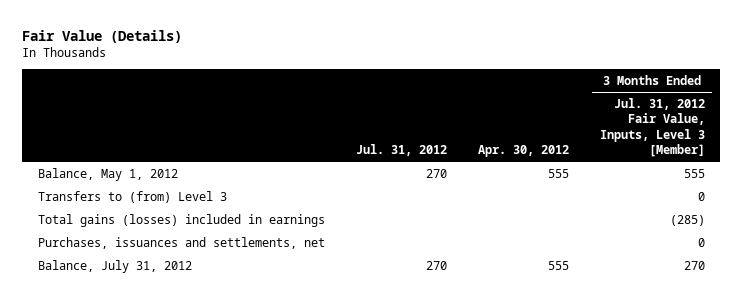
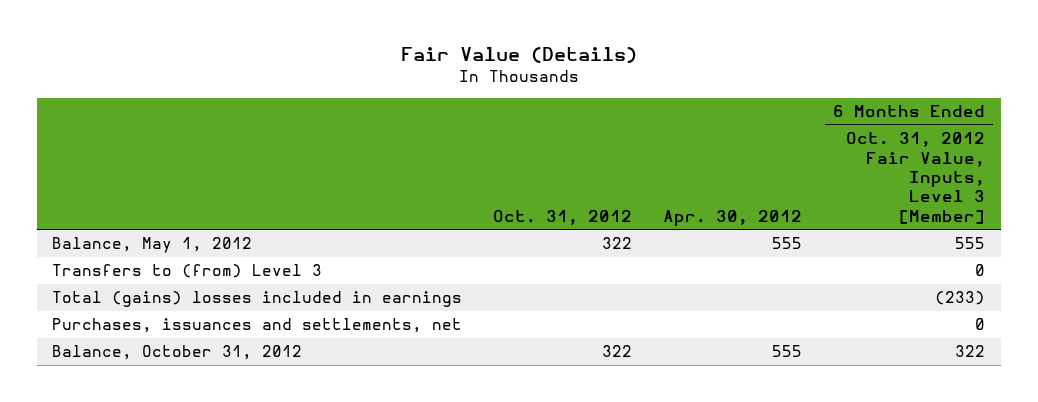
- | Jul. 31, 2012 | Apr. 30, 2012 | 3 Months Ended Jul. 31, 2012 Fair Value, Inputs, Level 3 [Member]
+ | Oct. 31, 2012 | Apr. 30, 2012 | 6 Months Ended Oct. 31, 2012 Fair Value, Inputs, Level 3 [Member]
- Total gains (losses) included in earnings | | | (285)
+ Total (gains) losses included in earnings | | | (233)
- Balance, July 31, 2012 | 270 | 555 | 270
+ Balance, October 31, 2012 | 322 | 555 | 322

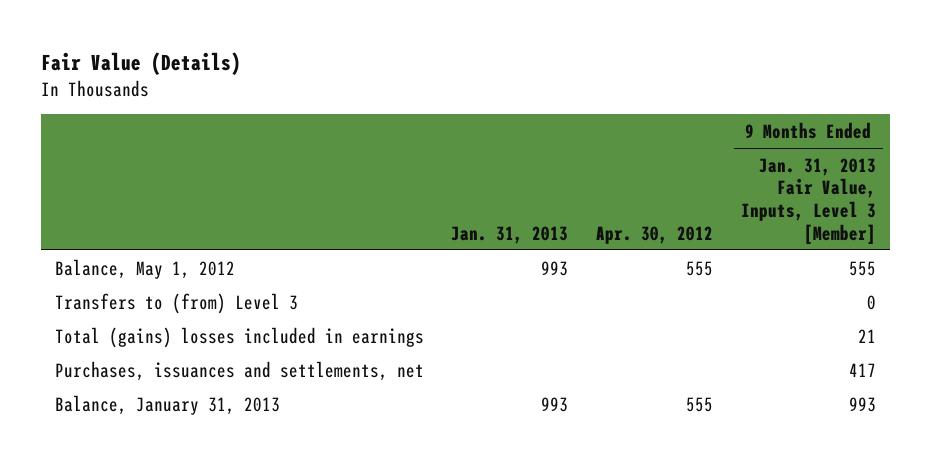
- | Oct. 31, 2012 | Apr. 30, 2012 | 6 Months Ended Oct. 31, 2012 Fair Value, Inputs, Level 3 [Member]
+ | Jan. 31, 2013 | Apr. 30, 2012 | 9 Months Ended Jan. 31, 2013 Fair Value, Inputs, Level 3 [Member]
- Balance, October 31, 2012 | 322 | 555 | 322
+ Balance, January 31, 2013 | 993 | 555 | 993

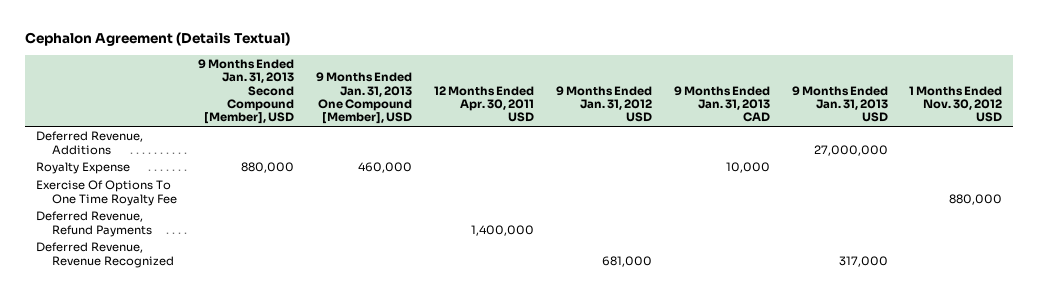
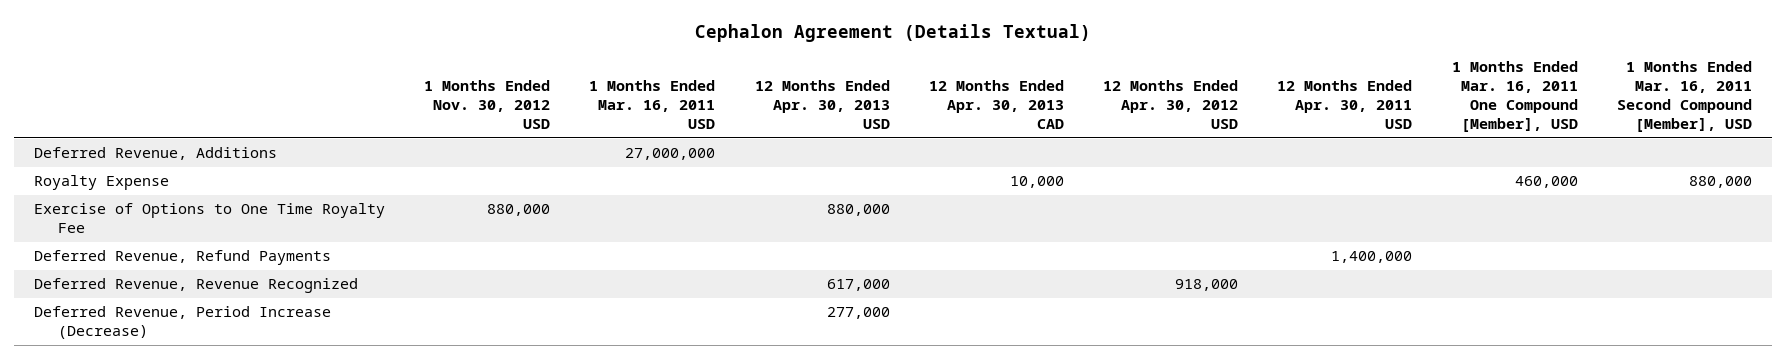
- | 9 Months Ended Jan. 31, 2013 Second Compound [Member], USD | 9 Months Ended Jan. 31, 2013 One Compound [Member], USD | 12 Months Ended Apr. 30, 2011 USD | 9 Months Ended Jan. 31, 2012 USD | 9 Months Ended Jan. 31, 2013 CAD | 9 Months Ended Jan. 31, 2013 USD | 1 Months Ended Nov. 30, 2012 USD
+ | 1 Months Ended Nov. 30, 2012 USD | 1 Months Ended Mar. 16, 2011 USD | 12 Months Ended Apr. 30, 2013 USD | 12 Months Ended Apr. 30, 2013 CAD | 12 Months Ended Apr. 30, 2012 USD | 12 Months Ended Apr. 30, 2011 USD | 1 Months Ended Mar. 16, 2011 One Compound [Member], USD | 1 Months Ended Mar. 16, 2011 Second Compound [Member], USD
- Exercise Of Options To One Time Royalty Fee | | | | | | | 880,000
+ Exercise of Options to One Time Royalty Fee | 880,000 | | 880,000 | | | | |
+ Deferred Revenue, Period Increase (Decrease) | | | 277,000 | | | | |

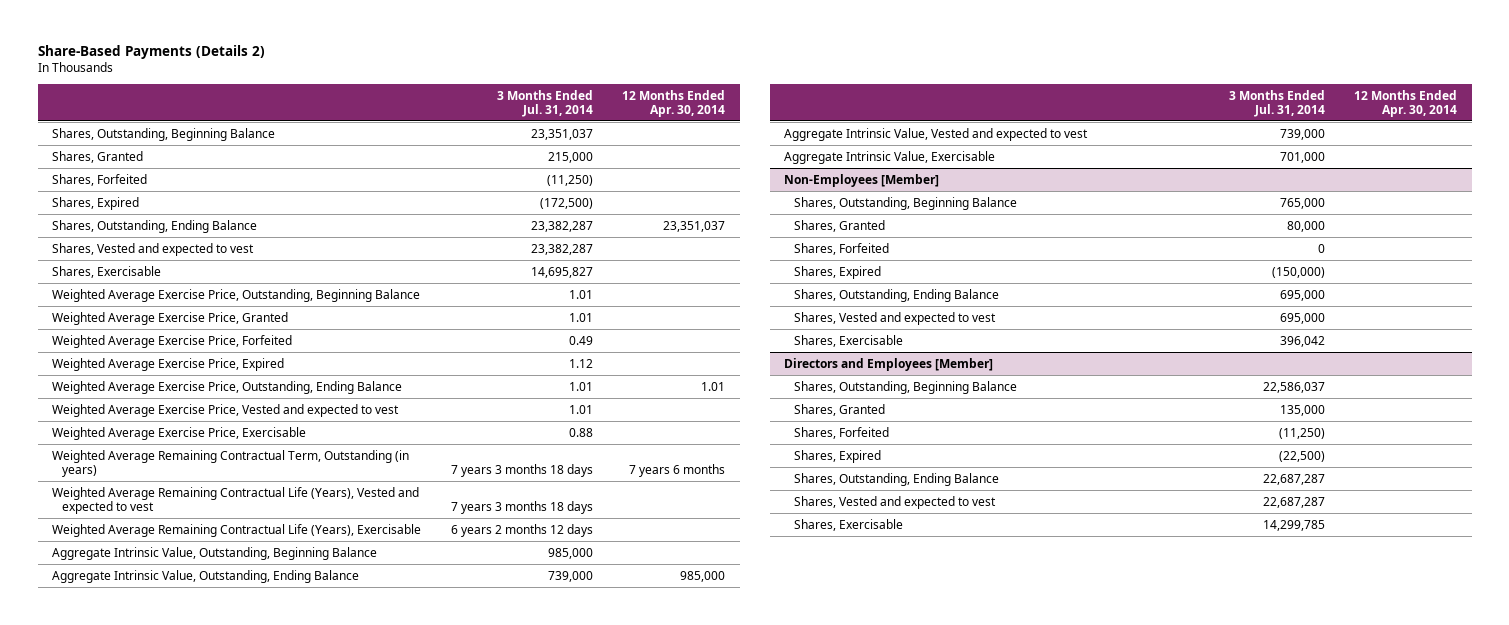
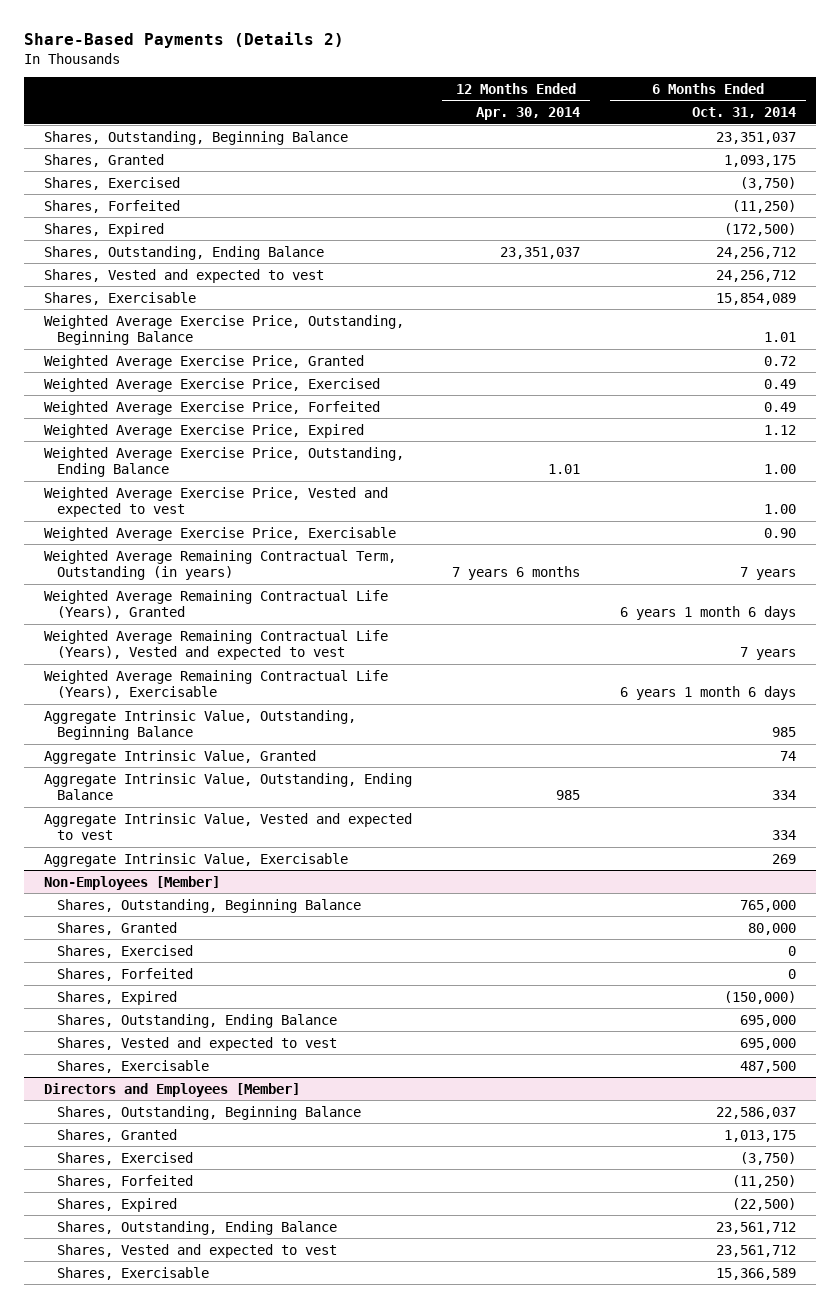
- | 3 Months Ended Jul. 31, 2014 | 12 Months Ended Apr. 30, 2014
+ | 12 Months Ended Apr. 30, 2014 | 6 Months Ended Oct. 31, 2014
+ Shares, Exercised | | (3,750)
+ Weighted Average Exercise Price, Exercised | | 0.49
+ Weighted Average Remaining Contractual Life (Years), Granted | | 6 years 1 month 6 days
- Aggregate Intrinsic Value, Outstanding, Ending Balance | 739,000 | 985,000
+ Aggregate Intrinsic Value, Granted | | 74
+ Aggregate Intrinsic Value, Outstanding, Ending Balance | 985 | 334
@ Non-Employees [Member]
+ Shares, Exercised | | 0
@ Directors and Employees [Member]
+ Shares, Exercised | | (3,750)

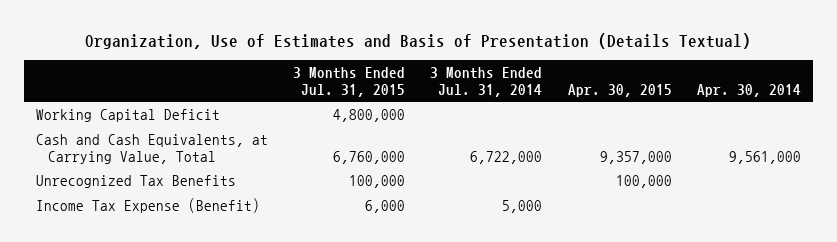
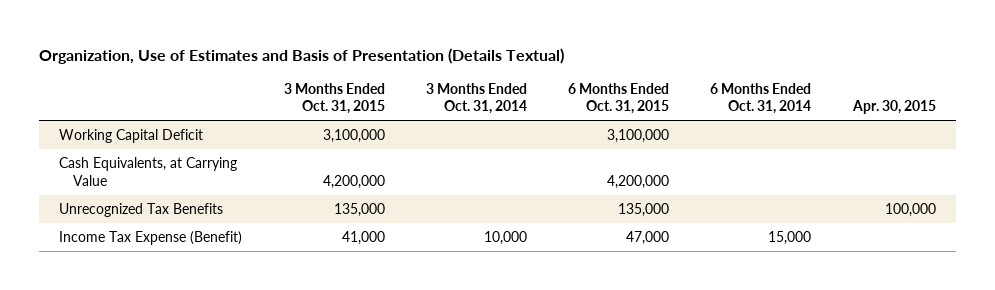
- | 3 Months Ended Jul. 31, 2015 | 3 Months Ended Jul. 31, 2014 | Apr. 30, 2015 | Apr. 30, 2014
+ | 3 Months Ended Oct. 31, 2015 | 3 Months Ended Oct. 31, 2014 | 6 Months Ended Oct. 31, 2015 | 6 Months Ended Oct. 31, 2014 | Apr. 30, 2015
- Cash and Cash Equivalents, at Carrying Value, Total | 6,760,000 | 6,722,000 | 9,357,000 | 9,561,000
+ Cash Equivalents, at Carrying Value | 4,200,000 | | 4,200,000 | |

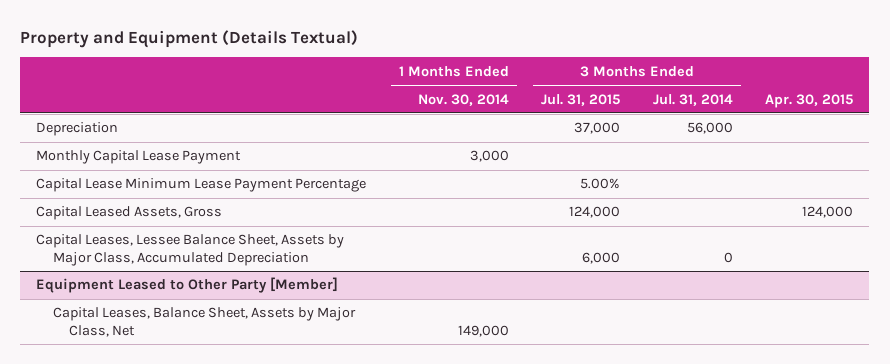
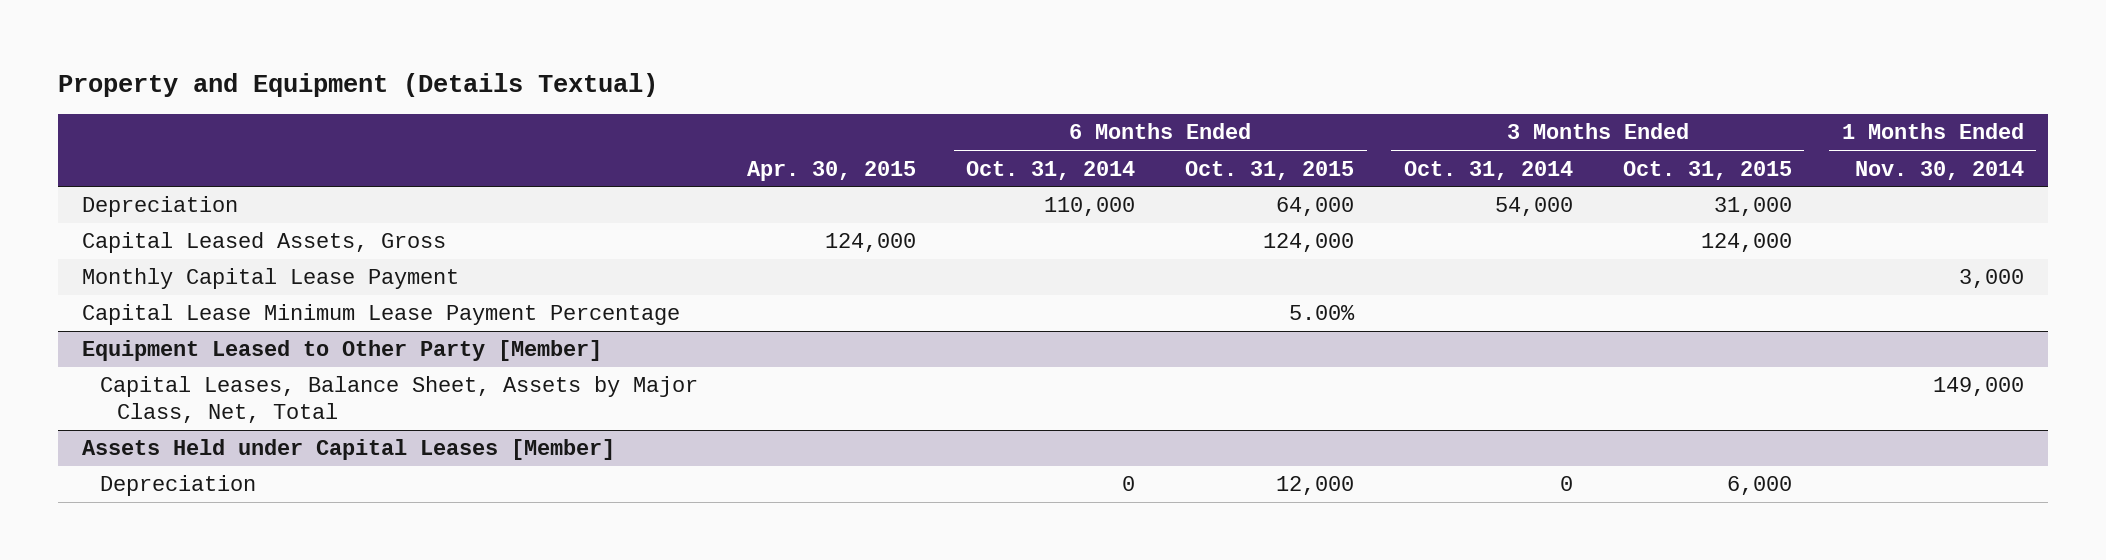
- | 1 Months Ended Nov. 30, 2014 | 3 Months Ended Jul. 31, 2015 | 3 Months Ended Jul. 31, 2014 | Apr. 30, 2015
+ | Apr. 30, 2015 | 6 Months Ended Oct. 31, 2014 | 6 Months Ended Oct. 31, 2015 | 3 Months Ended Oct. 31, 2014 | 3 Months Ended Oct. 31, 2015 | 1 Months Ended Nov. 30, 2014
moved up: Capital Leased Assets, Gross | 124,000 | | 124,000 | | 124,000 |
- Capital Leases, Lessee Balance Sheet, Assets by Major Class, Accumulated Depreciation | | 6,000 | 0 |
@ Equipment Leased to Other Party [Member]
- Capital Leases, Balance Sheet, Assets by Major Class, Net | 149,000 | | |
+ Capital Leases, Balance Sheet, Assets by Major Class, Net, Total | | | | | | 149,000
+ Assets Held under Capital Leases [Member]
+ Depreciation | | 0 | 12,000 | 0 | 6,000 |

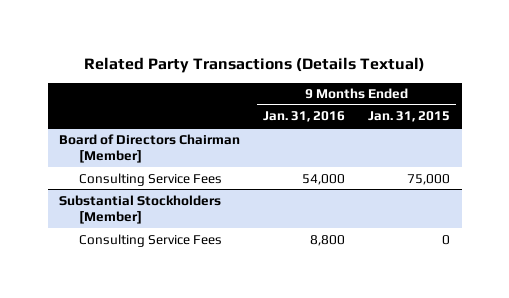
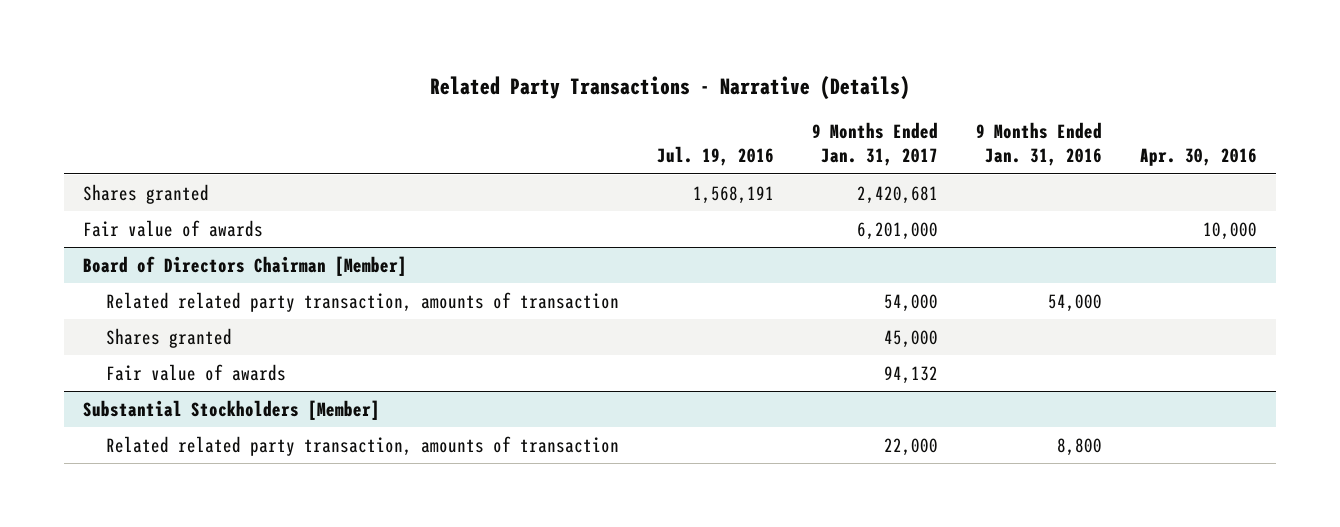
- Related Party Transactions (Details Textual)
+ Related Party Transactions - Narrative (Details)
- | 9 Months Ended Jan. 31, 2016 | 9 Months Ended Jan. 31, 2015
+ | Jul. 19, 2016 | 9 Months Ended Jan. 31, 2017 | 9 Months Ended Jan. 31, 2016 | Apr. 30, 2016
+ Shares granted | 1,568,191 | 2,420,681 | |
+ Fair value of awards | | 6,201,000 | | 10,000
@ Board of Directors Chairman [Member]
- Consulting Service Fees | 54,000 | 75,000
+ Related related party transaction, amounts of transaction | | 54,000 | 54,000 |
+ Shares granted | | 45,000 | |
+ Fair value of awards | | 94,132 | |
@ Substantial Stockholders [Member]
- Consulting Service Fees | 8,800 | 0
+ Related related party transaction, amounts of transaction | | 22,000 | 8,800 |

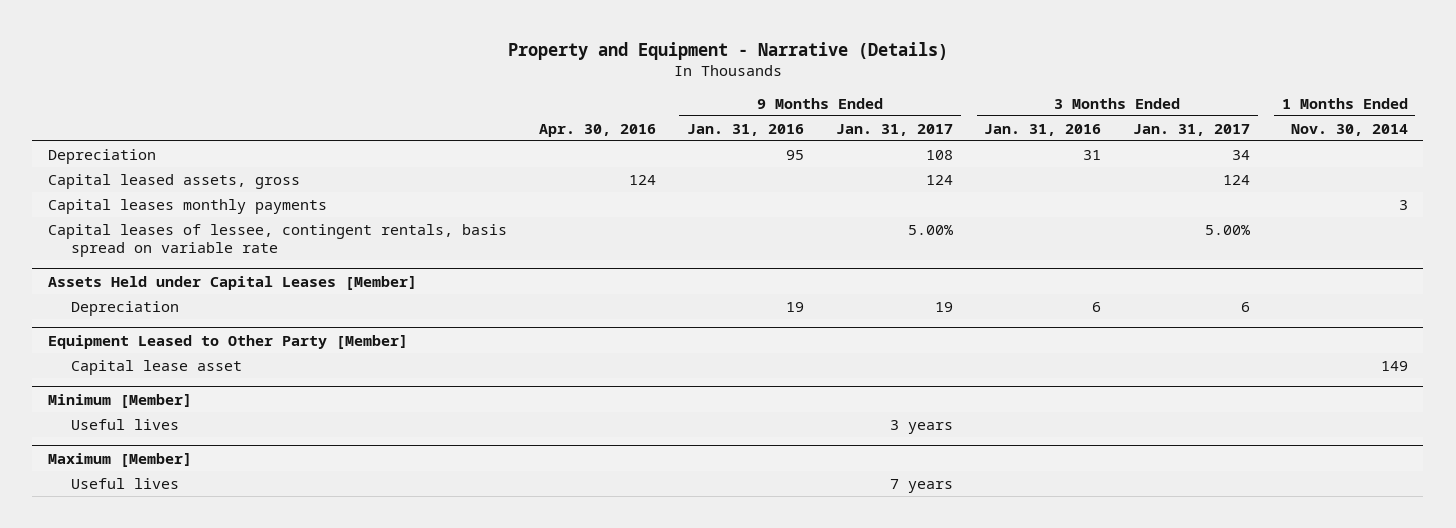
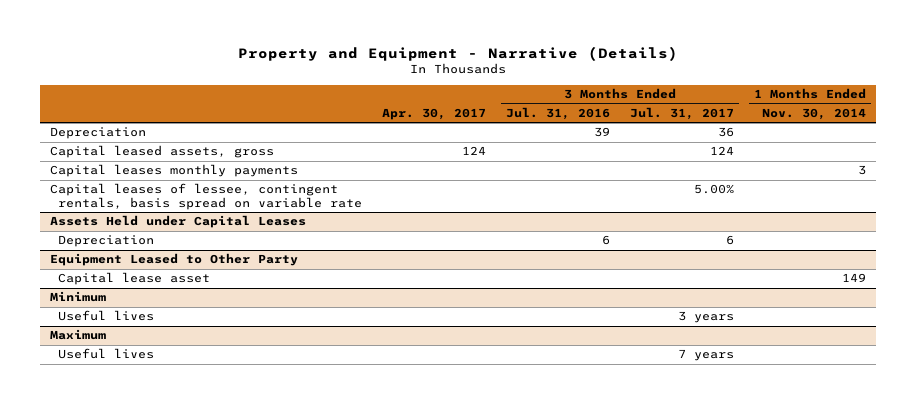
- | Apr. 30, 2016 | 9 Months Ended Jan. 31, 2016 | 9 Months Ended Jan. 31, 2017 | 3 Months Ended Jan. 31, 2016 | 3 Months Ended Jan. 31, 2017 | 1 Months Ended Nov. 30, 2014
+ | Apr. 30, 2017 | 3 Months Ended Jul. 31, 2016 | 3 Months Ended Jul. 31, 2017 | 1 Months Ended Nov. 30, 2014
- Assets Held under Capital Leases [Member]
+ Assets Held under Capital Leases
- Equipment Leased to Other Party [Member]
+ Equipment Leased to Other Party
- Minimum [Member]
+ Minimum
- Maximum [Member]
+ Maximum

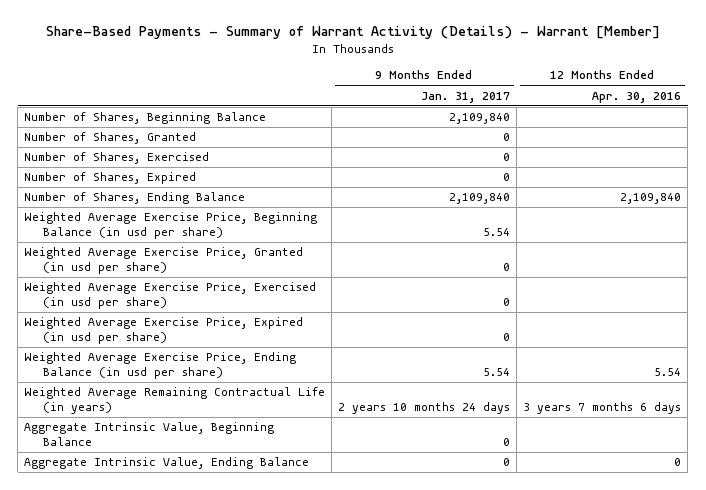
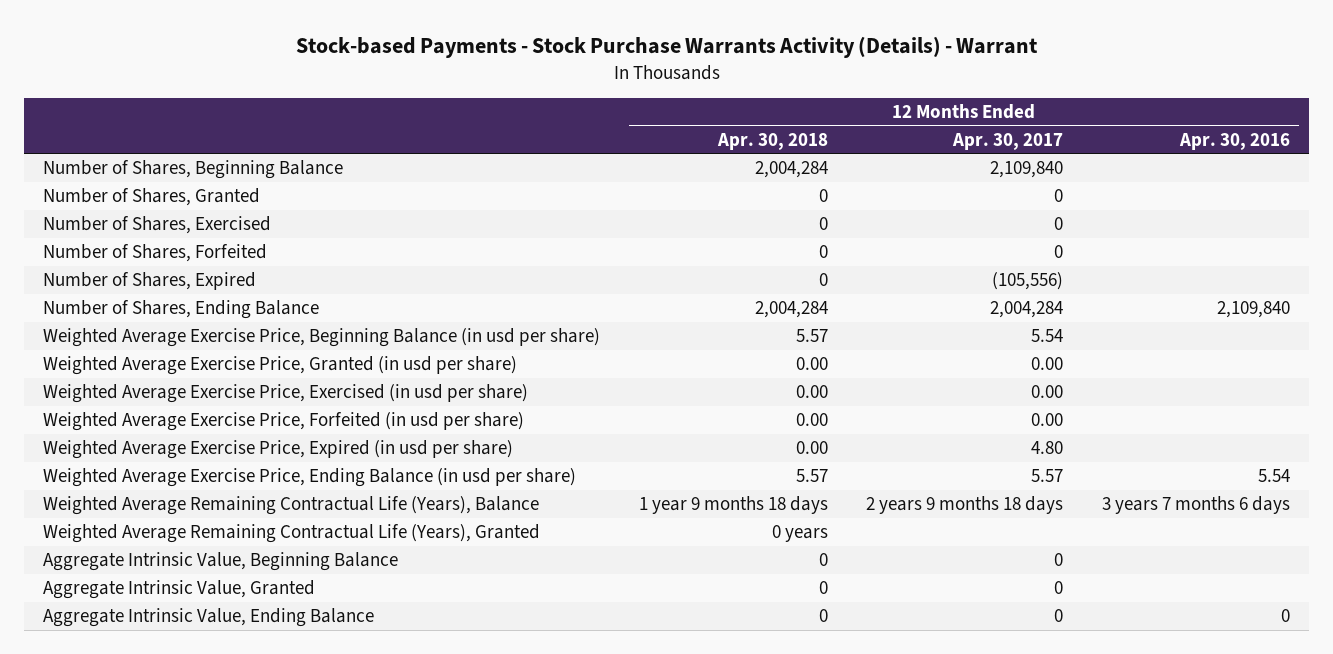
- Share-Based Payments - Summary of Warrant Activity (Details) - Warrant [Member]
+ Stock-based Payments - Stock Purchase Warrants Activity (Details) - Warrant
- | 9 Months Ended Jan. 31, 2017 | 12 Months Ended Apr. 30, 2016
+ | 12 Months Ended Apr. 30, 2018 | 12 Months Ended Apr. 30, 2017 | 12 Months Ended Apr. 30, 2016
+ Number of Shares, Forfeited | 0 | 0 |
+ Weighted Average Exercise Price, Forfeited (in usd per share) | 0.00 | 0.00 |
- Weighted Average Remaining Contractual Life (in years) | 2 years 10 months 24 days | 3 years 7 months 6 days
+ Weighted Average Remaining Contractual Life (Years), Balance | 1 year 9 months 18 days | 2 years 9 months 18 days | 3 years 7 months 6 days
+ Weighted Average Remaining Contractual Life (Years), Granted | 0 years | |
+ Aggregate Intrinsic Value, Granted | 0 | 0 |

